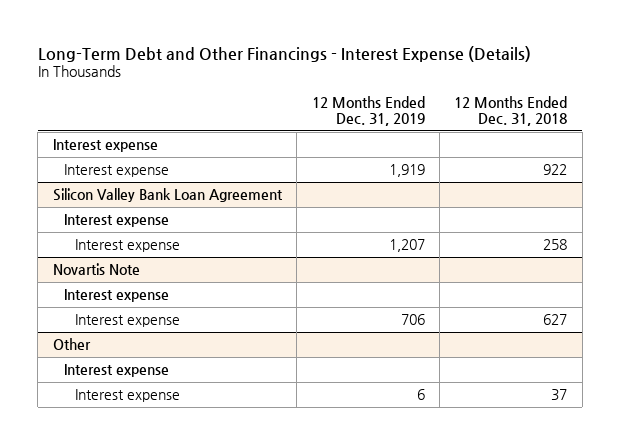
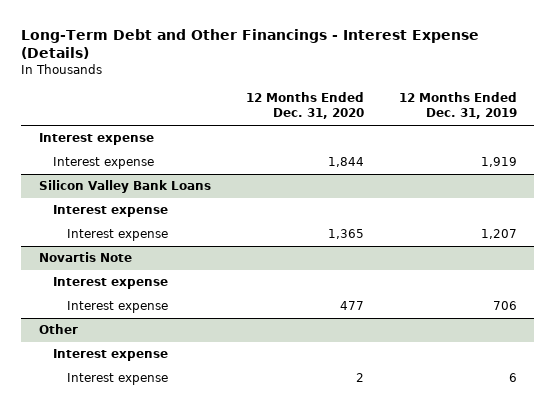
- | 12 Months Ended Dec. 31, 2019 | 12 Months Ended Dec. 31, 2018
+ | 12 Months Ended Dec. 31, 2020 | 12 Months Ended Dec. 31, 2019
- Silicon Valley Bank Loan Agreement
+ Silicon Valley Bank Loans

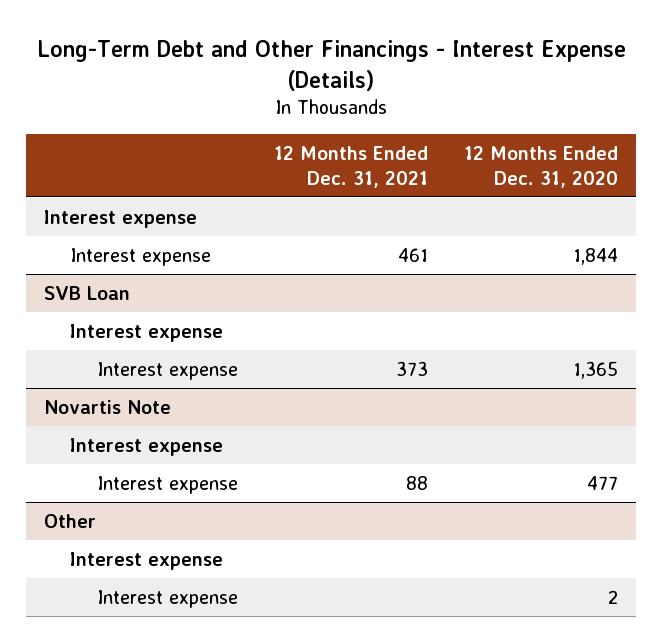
- | 12 Months Ended Dec. 31, 2020 | 12 Months Ended Dec. 31, 2019
+ | 12 Months Ended Dec. 31, 2021 | 12 Months Ended Dec. 31, 2020
- Silicon Valley Bank Loans
+ SVB Loan

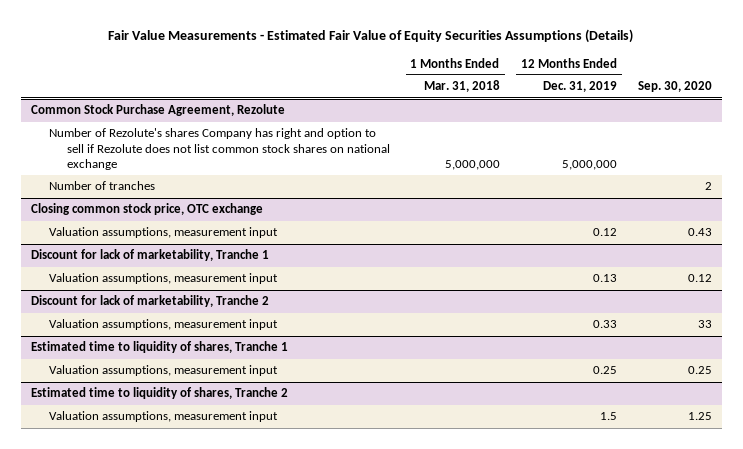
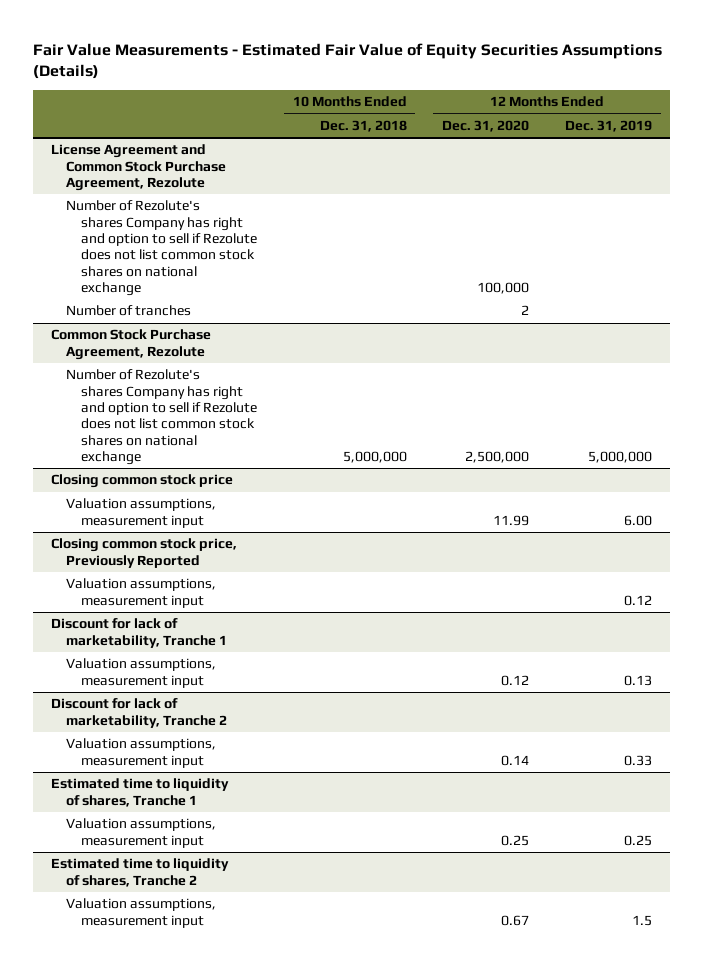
- | 1 Months Ended Mar. 31, 2018 | 12 Months Ended Dec. 31, 2019 | Sep. 30, 2020
+ | 10 Months Ended Dec. 31, 2018 | 12 Months Ended Dec. 31, 2020 | 12 Months Ended Dec. 31, 2019
+ License Agreement and Common Stock Purchase Agreement, Rezolute
+ Number of Rezolute's shares Company has right and option to sell if Rezolute does not list common stock shares on national exchange | | 100,000 |
+ Number of tranches | | 2 |
@ Common Stock Purchase Agreement, Rezolute
- Number of tranches | | | 2
- Closing common stock price, OTC exchange
+ Closing common stock price
+ Valuation assumptions, measurement input | | 11.99 | 6.00
+ Closing common stock price, Previously Reported

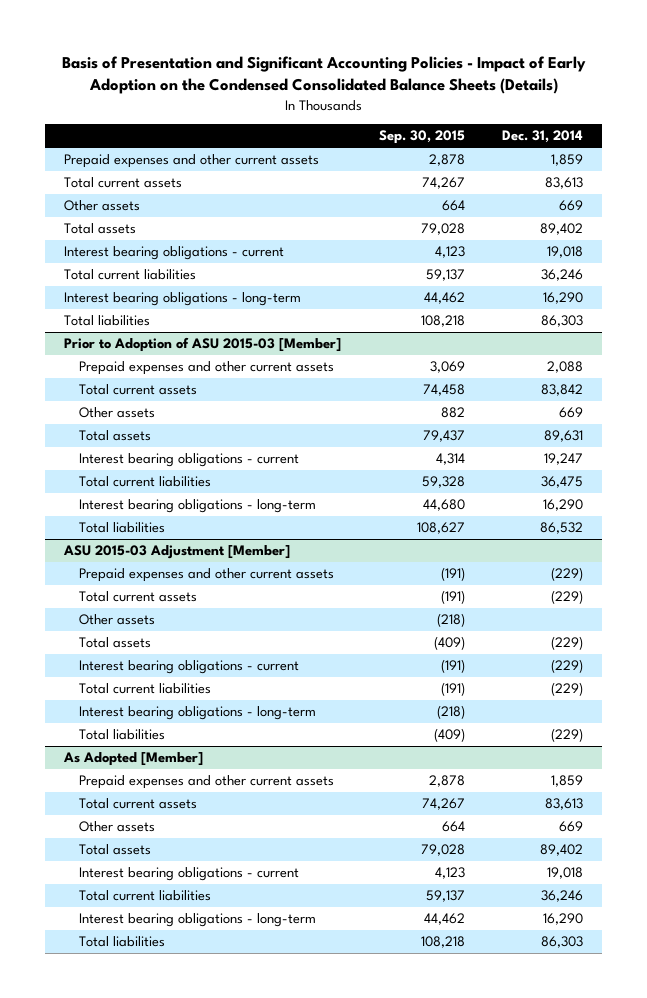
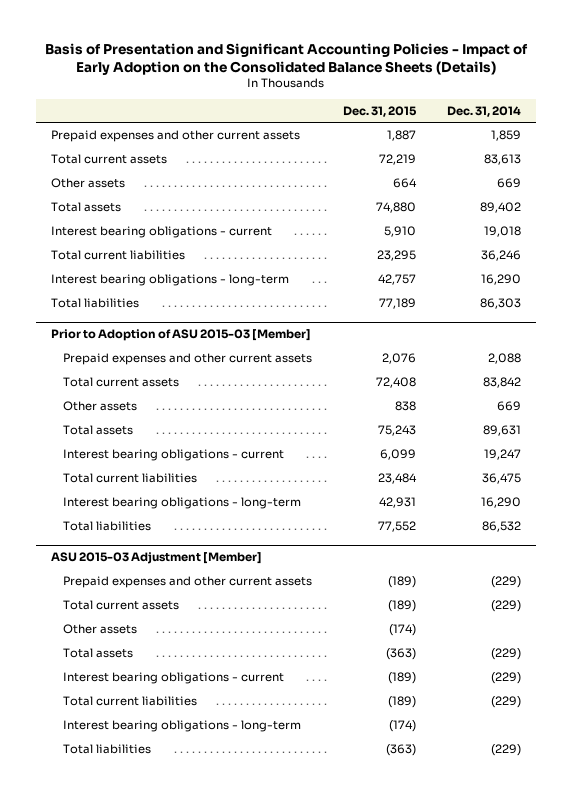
- Basis of Presentation and Significant Accounting Policies - Impact of Early Adoption on the Condensed Consolidated Balance Sheets (Details)
+ Basis of Presentation and Significant Accounting Policies - Impact of Early Adoption on the Consolidated Balance Sheets (Details)
- | Sep. 30, 2015 | Dec. 31, 2014
+ | Dec. 31, 2015 | Dec. 31, 2014
- As Adopted [Member]
- Prepaid expenses and other current assets | 2,878 | 1,859
- Total current assets | 74,267 | 83,613
- Other assets | 664 | 669
- Total assets | 79,028 | 89,402
- Interest bearing obligations - current | 4,123 | 19,018
- Total current liabilities | 59,137 | 36,246
- Interest bearing obligations - long-term | 44,462 | 16,290
- Total liabilities | 108,218 | 86,303

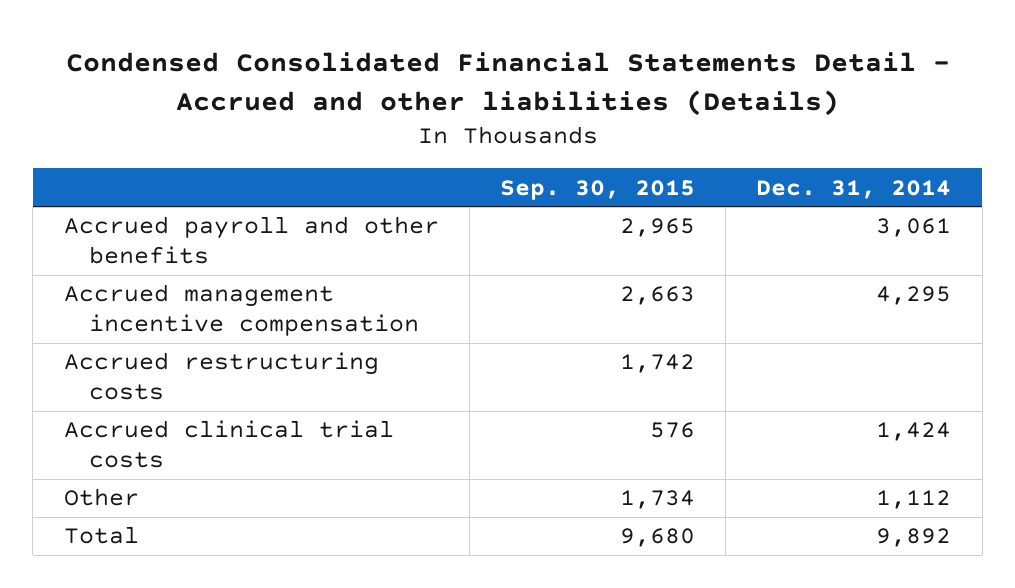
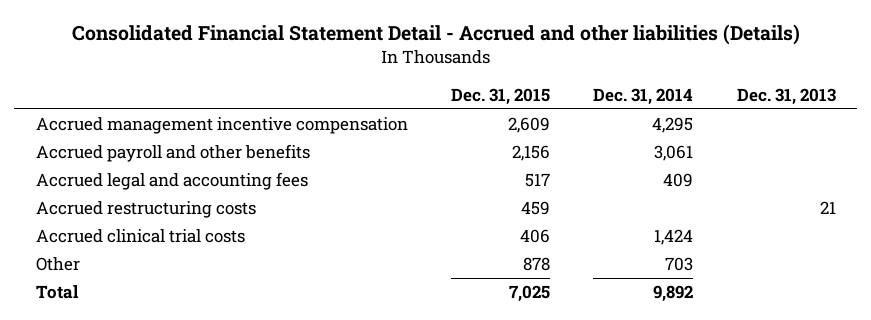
- Condensed Consolidated Financial Statements Detail - Accrued and other liabilities (Details)
+ Consolidated Financial Statement Detail - Accrued and other liabilities (Details)
- | Sep. 30, 2015 | Dec. 31, 2014
+ | Dec. 31, 2015 | Dec. 31, 2014 | Dec. 31, 2013
moved down: Accrued payroll and other benefits | 2,156 | 3,061 |
+ Accrued legal and accounting fees | 517 | 409 |
- Other | 1,734 | 1,112
+ Other | 878 | 703 |

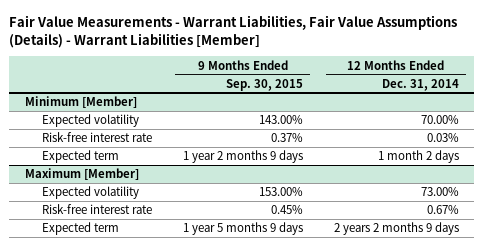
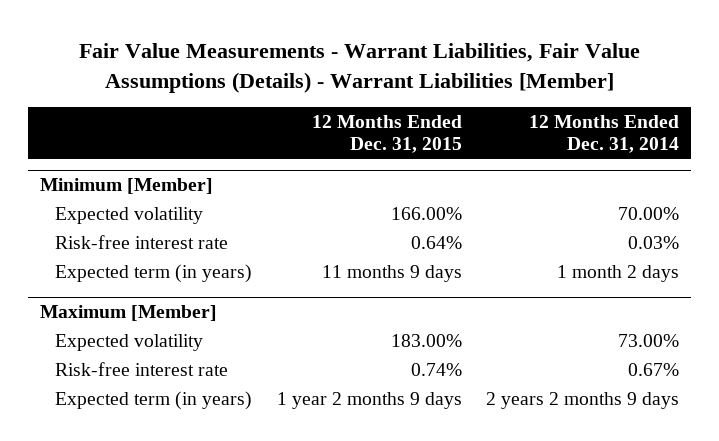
- | 9 Months Ended Sep. 30, 2015 | 12 Months Ended Dec. 31, 2014
+ | 12 Months Ended Dec. 31, 2015 | 12 Months Ended Dec. 31, 2014
@ Minimum [Member]
- Expected term | 1 year 2 months 9 days | 1 month 2 days
+ Expected term (in years) | 11 months 9 days | 1 month 2 days
@ Maximum [Member]
- Expected term | 1 year 5 months 9 days | 2 years 2 months 9 days
+ Expected term (in years) | 1 year 2 months 9 days | 2 years 2 months 9 days

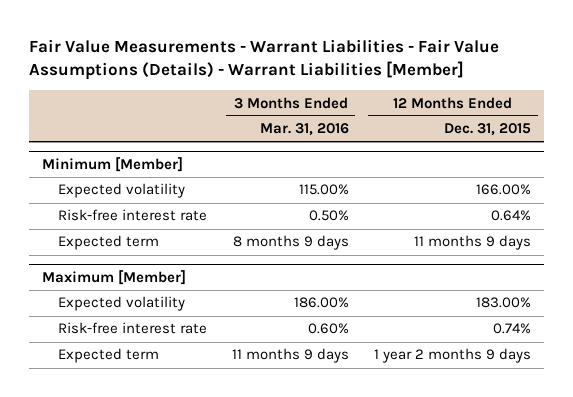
- Fair Value Measurements - Warrant Liabilities, Fair Value Assumptions (Details) - Warrant Liabilities [Member]
+ Fair Value Measurements - Warrant Liabilities - Fair Value Assumptions (Details) - Warrant Liabilities [Member]
- | 12 Months Ended Dec. 31, 2015 | 12 Months Ended Dec. 31, 2014
+ | 3 Months Ended Mar. 31, 2016 | 12 Months Ended Dec. 31, 2015
@ Minimum [Member]
- Expected term (in years) | 11 months 9 days | 1 month 2 days
+ Expected term | 8 months 9 days | 11 months 9 days
@ Maximum [Member]
- Expected term (in years) | 1 year 2 months 9 days | 2 years 2 months 9 days
+ Expected term | 11 months 9 days | 1 year 2 months 9 days

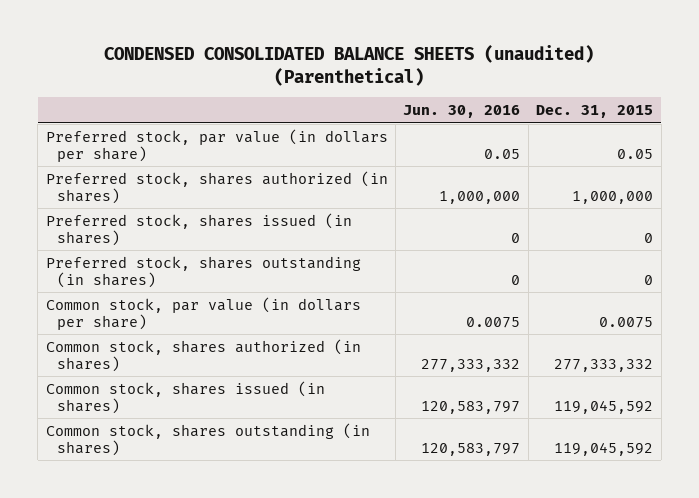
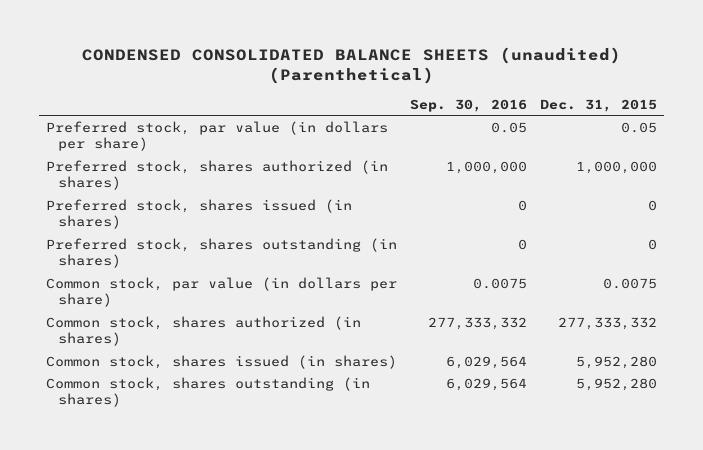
- | Jun. 30, 2016 | Dec. 31, 2015
+ | Sep. 30, 2016 | Dec. 31, 2015
- Common stock, shares issued (in shares) | 120,583,797 | 119,045,592
- Common stock, shares outstanding (in shares) | 120,583,797 | 119,045,592
+ Common stock, shares issued (in shares) | 6,029,564 | 5,952,280
+ Common stock, shares outstanding (in shares) | 6,029,564 | 5,952,280

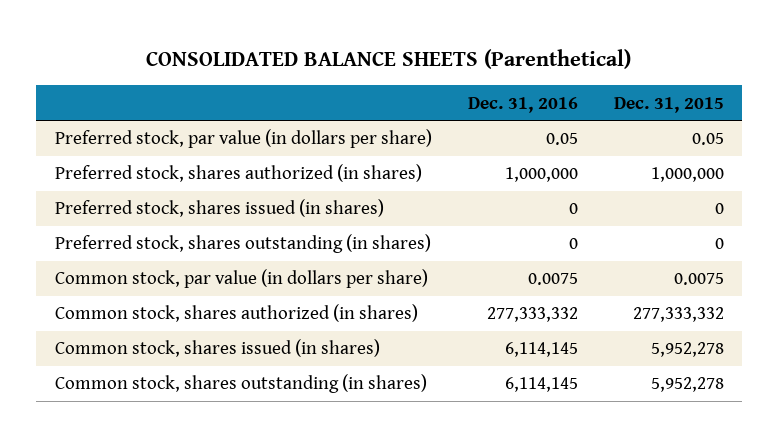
- CONDENSED CONSOLIDATED BALANCE SHEETS (unaudited) (Parenthetical)
+ CONSOLIDATED BALANCE SHEETS (Parenthetical)
- | Sep. 30, 2016 | Dec. 31, 2015
+ | Dec. 31, 2016 | Dec. 31, 2015
- Common stock, shares issued (in shares) | 6,029,564 | 5,952,280
- Common stock, shares outstanding (in shares) | 6,029,564 | 5,952,280
+ Common stock, shares issued (in shares) | 6,114,145 | 5,952,278
+ Common stock, shares outstanding (in shares) | 6,114,145 | 5,952,278

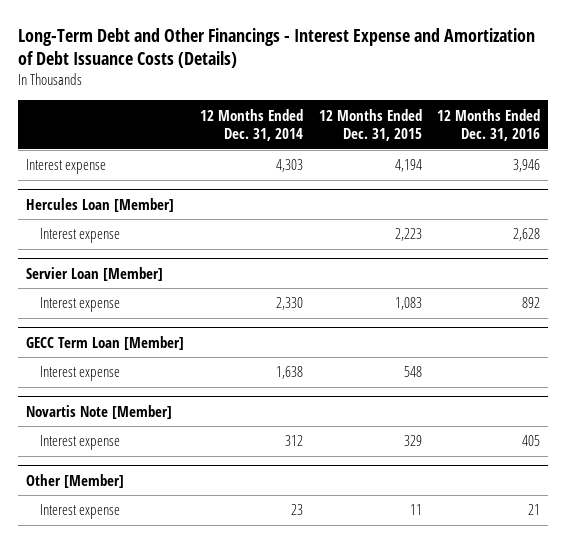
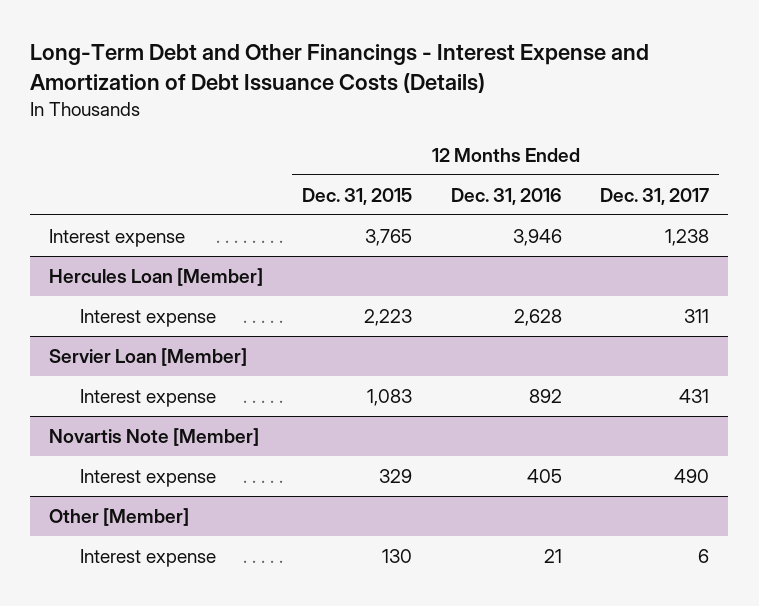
- | 12 Months Ended Dec. 31, 2014 | 12 Months Ended Dec. 31, 2015 | 12 Months Ended Dec. 31, 2016
+ | 12 Months Ended Dec. 31, 2015 | 12 Months Ended Dec. 31, 2016 | 12 Months Ended Dec. 31, 2017
- Interest expense | 4,303 | 4,194 | 3,946
+ Interest expense | 3,765 | 3,946 | 1,238
- GECC Term Loan [Member]
- Interest expense | 1,638 | 548 |
@ Other [Member]
- Interest expense | 23 | 11 | 21
+ Interest expense | 130 | 21 | 6

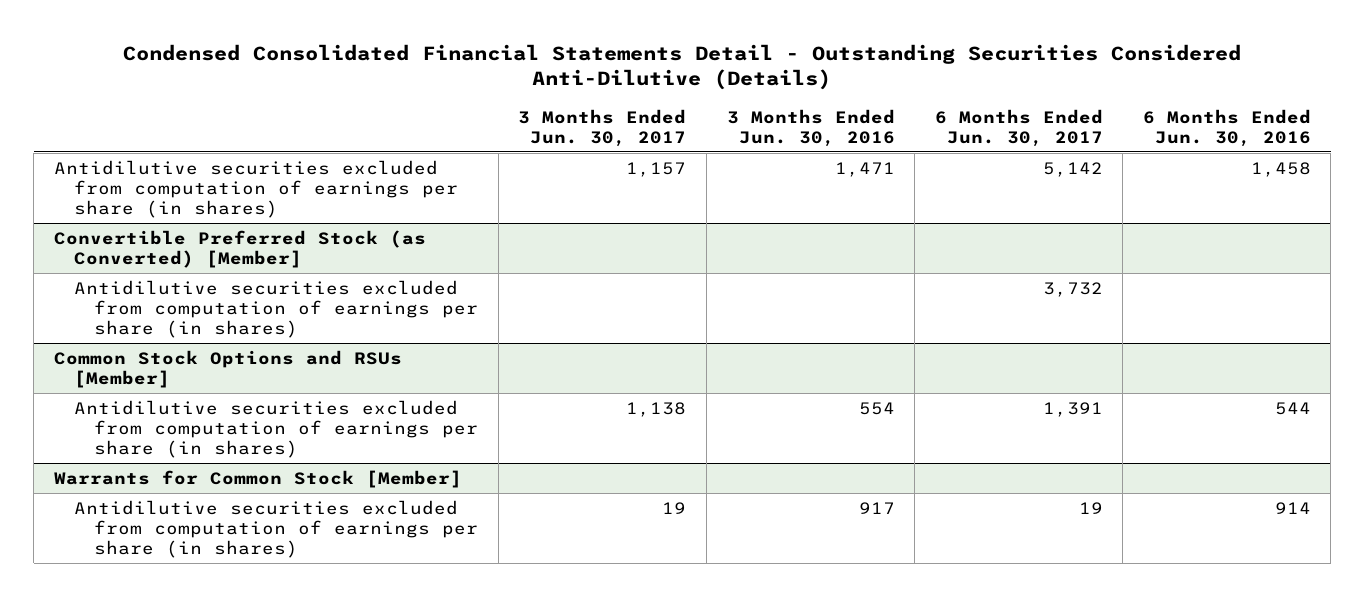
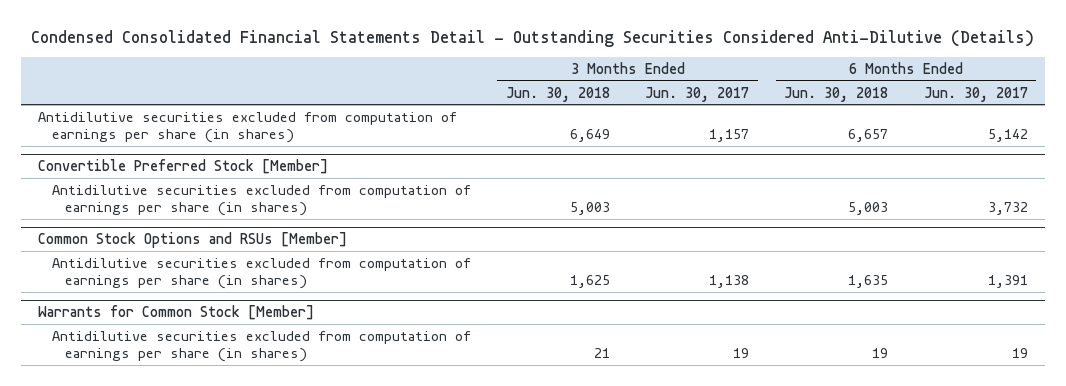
- | 3 Months Ended Jun. 30, 2017 | 3 Months Ended Jun. 30, 2016 | 6 Months Ended Jun. 30, 2017 | 6 Months Ended Jun. 30, 2016
+ | 3 Months Ended Jun. 30, 2018 | 3 Months Ended Jun. 30, 2017 | 6 Months Ended Jun. 30, 2018 | 6 Months Ended Jun. 30, 2017
- Convertible Preferred Stock (as Converted) [Member]
+ Convertible Preferred Stock [Member]

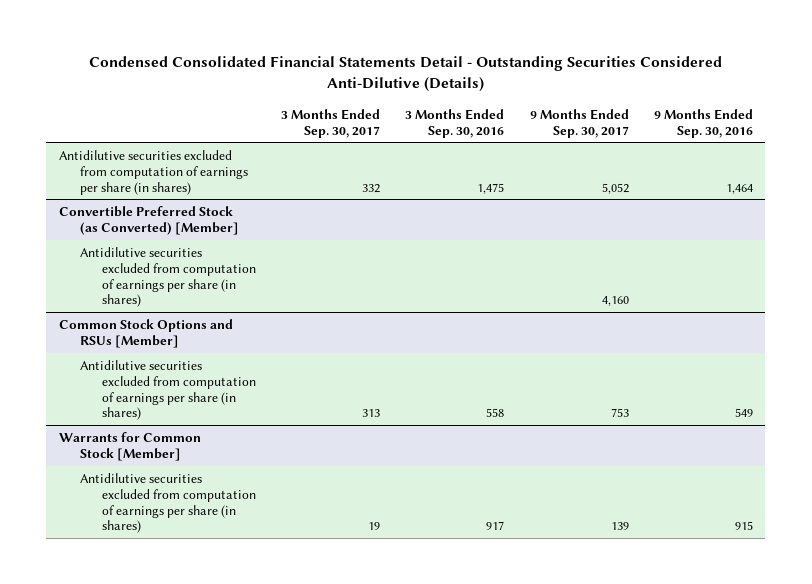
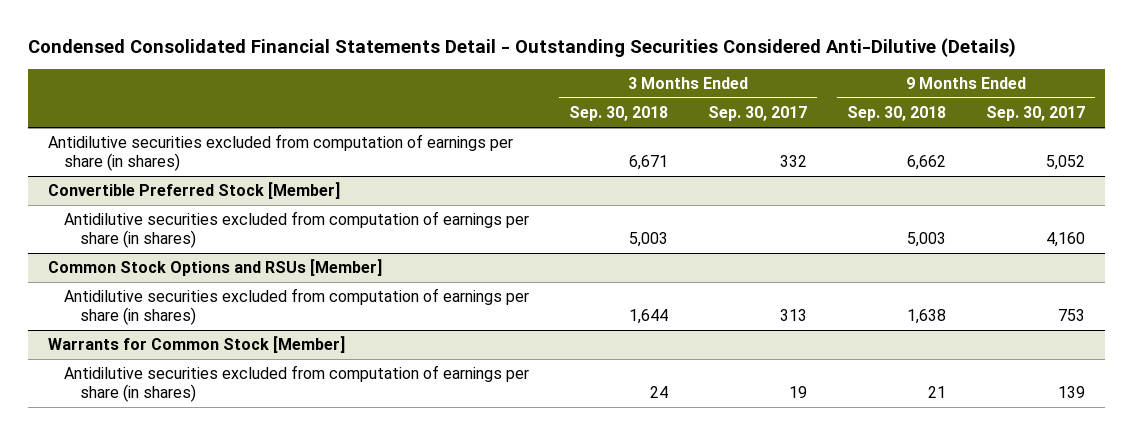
- | 3 Months Ended Sep. 30, 2017 | 3 Months Ended Sep. 30, 2016 | 9 Months Ended Sep. 30, 2017 | 9 Months Ended Sep. 30, 2016
+ | 3 Months Ended Sep. 30, 2018 | 3 Months Ended Sep. 30, 2017 | 9 Months Ended Sep. 30, 2018 | 9 Months Ended Sep. 30, 2017
- Convertible Preferred Stock (as Converted) [Member]
+ Convertible Preferred Stock [Member]

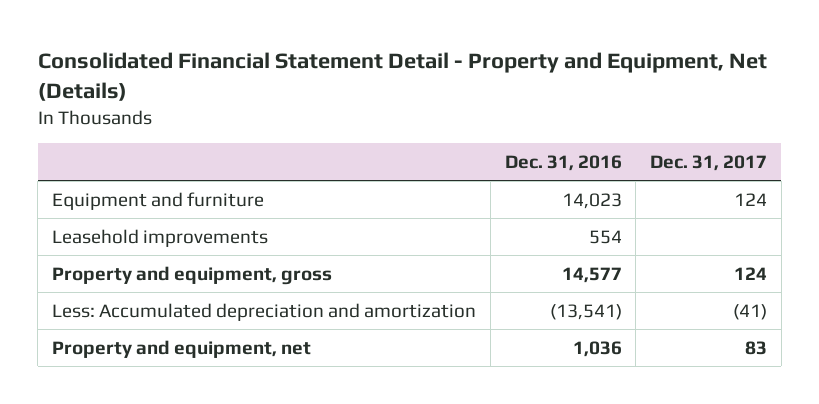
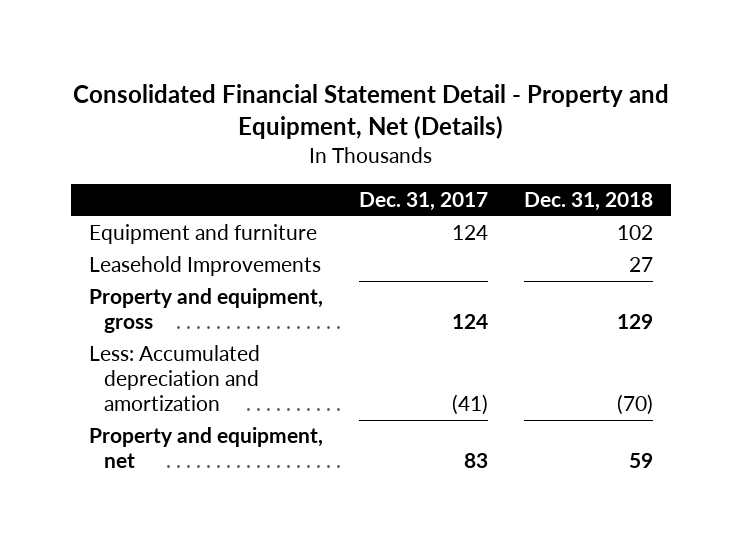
- | Dec. 31, 2016 | Dec. 31, 2017
+ | Dec. 31, 2017 | Dec. 31, 2018
- Leasehold improvements | 554 |
+ Leasehold Improvements | | 27

